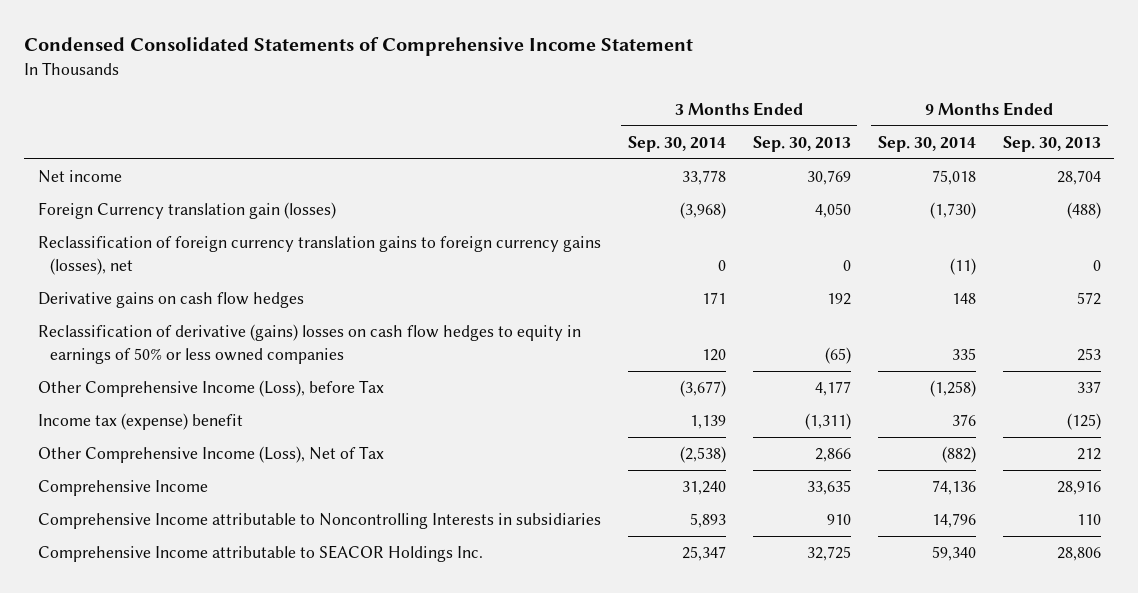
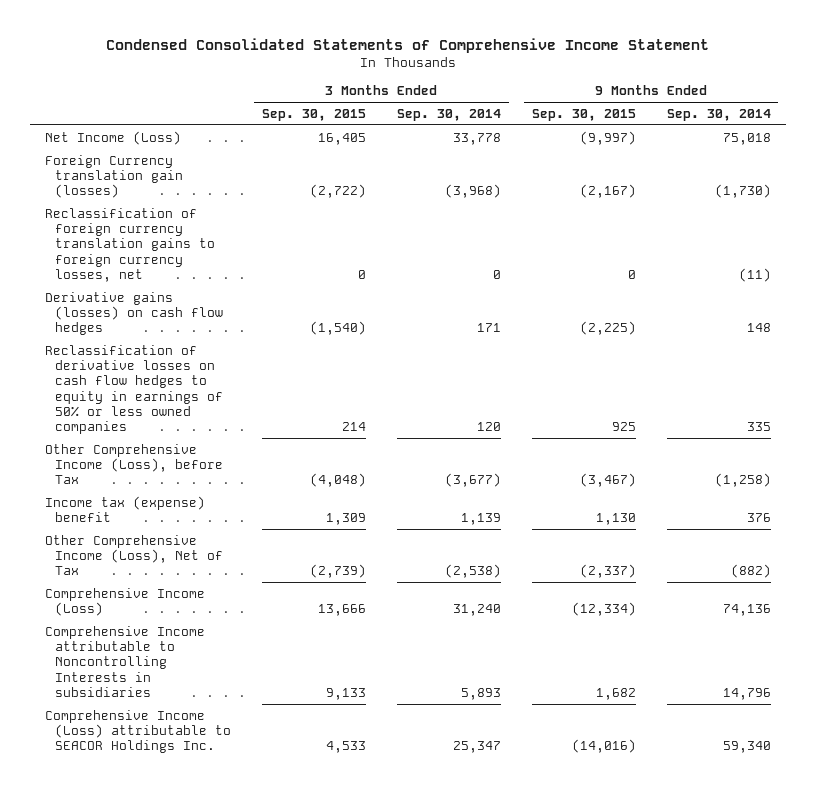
- | 3 Months Ended Sep. 30, 2014 | 3 Months Ended Sep. 30, 2013 | 9 Months Ended Sep. 30, 2014 | 9 Months Ended Sep. 30, 2013
+ | 3 Months Ended Sep. 30, 2015 | 3 Months Ended Sep. 30, 2014 | 9 Months Ended Sep. 30, 2015 | 9 Months Ended Sep. 30, 2014
- Net income | 33,778 | 30,769 | 75,018 | 28,704
+ Net Income (Loss) | 16,405 | 33,778 | (9,997) | 75,018
- Reclassification of foreign currency translation gains to foreign currency gains (losses), net | 0 | 0 | (11) | 0
- Derivative gains on cash flow hedges | 171 | 192 | 148 | 572
- Reclassification of derivative (gains) losses on cash flow hedges to equity in earnings of 50% or less owned companies | 120 | (65) | 335 | 253
+ Reclassification of foreign currency translation gains to foreign currency losses, net | 0 | 0 | 0 | (11)
+ Derivative gains (losses) on cash flow hedges | (1,540) | 171 | (2,225) | 148
+ Reclassification of derivative losses on cash flow hedges to equity in earnings of 50% or less owned companies | 214 | 120 | 925 | 335
- Comprehensive Income | 31,240 | 33,635 | 74,136 | 28,916
+ Comprehensive Income (Loss) | 13,666 | 31,240 | (12,334) | 74,136
- Comprehensive Income attributable to SEACOR Holdings Inc. | 25,347 | 32,725 | 59,340 | 28,806
+ Comprehensive Income (Loss) attributable to SEACOR Holdings Inc. | 4,533 | 25,347 | (14,016) | 59,340

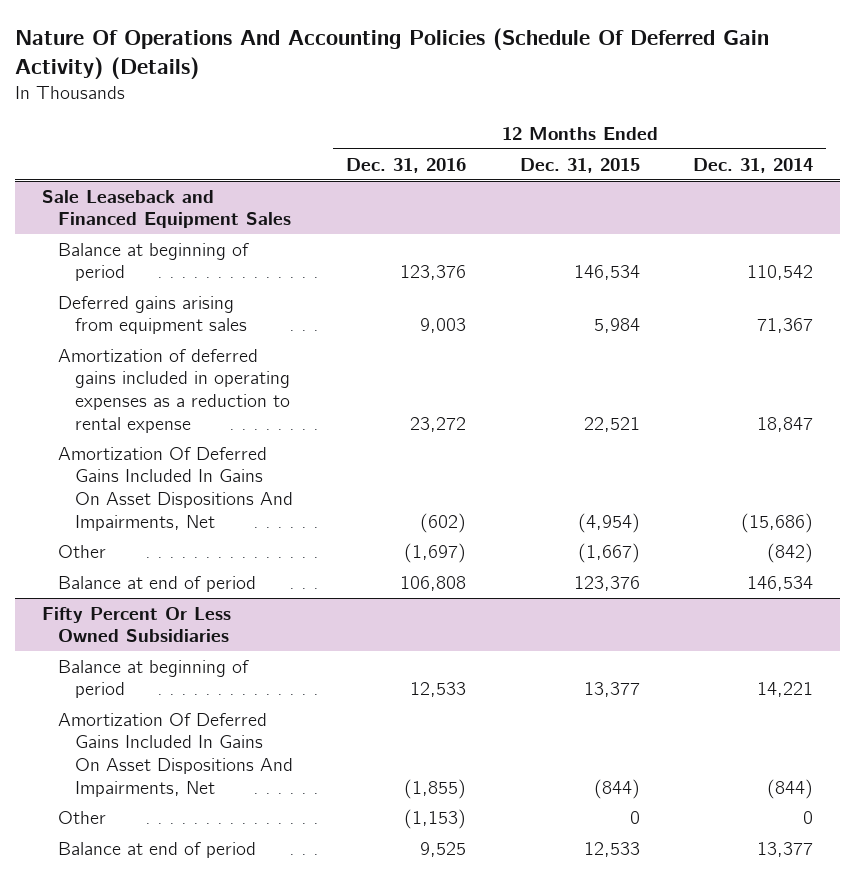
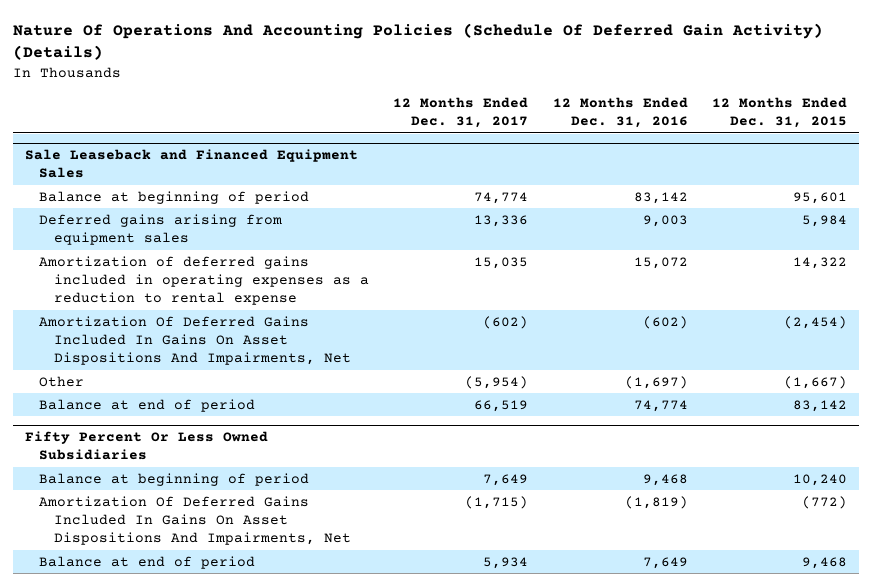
- | 12 Months Ended Dec. 31, 2016 | 12 Months Ended Dec. 31, 2015 | 12 Months Ended Dec. 31, 2014
+ | 12 Months Ended Dec. 31, 2017 | 12 Months Ended Dec. 31, 2016 | 12 Months Ended Dec. 31, 2015
@ Sale Leaseback and Financed Equipment Sales
- Balance at beginning of period | 123,376 | 146,534 | 110,542
+ Balance at beginning of period | 74,774 | 83,142 | 95,601
- Amortization of deferred gains included in operating expenses as a reduction to rental expense | 23,272 | 22,521 | 18,847
- Amortization Of Deferred Gains Included In Gains On Asset Dispositions And Impairments, Net | (602) | (4,954) | (15,686)
+ Amortization of deferred gains included in operating expenses as a reduction to rental expense | 15,035 | 15,072 | 14,322
+ Amortization Of Deferred Gains Included In Gains On Asset Dispositions And Impairments, Net | (602) | (602) | (2,454)
- Balance at end of period | 106,808 | 123,376 | 146,534
+ Balance at end of period | 66,519 | 74,774 | 83,142
@ Fifty Percent Or Less Owned Subsidiaries
- Balance at beginning of period | 12,533 | 13,377 | 14,221
- Amortization Of Deferred Gains Included In Gains On Asset Dispositions And Impairments, Net | (1,855) | (844) | (844)
- Other | (1,153) | 0 | 0
- Balance at end of period | 9,525 | 12,533 | 13,377
+ Balance at beginning of period | 7,649 | 9,468 | 10,240
+ Amortization Of Deferred Gains Included In Gains On Asset Dispositions And Impairments, Net | (1,715) | (1,819) | (772)
+ Balance at end of period | 5,934 | 7,649 | 9,468

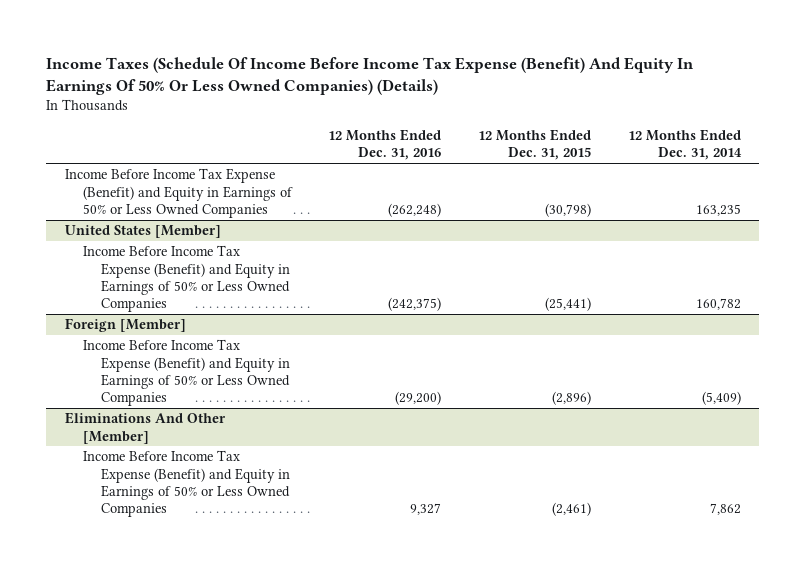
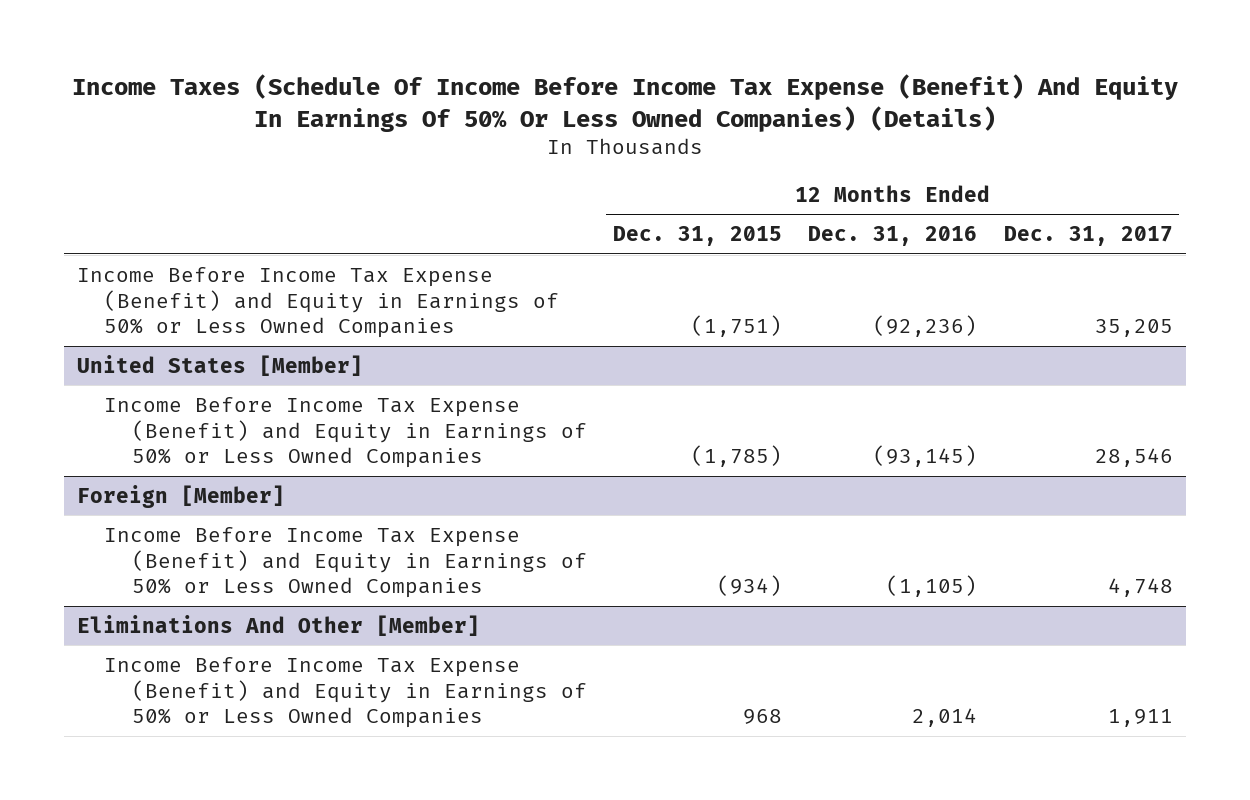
- | 12 Months Ended Dec. 31, 2016 | 12 Months Ended Dec. 31, 2015 | 12 Months Ended Dec. 31, 2014
+ | 12 Months Ended Dec. 31, 2015 | 12 Months Ended Dec. 31, 2016 | 12 Months Ended Dec. 31, 2017
- Income Before Income Tax Expense (Benefit) and Equity in Earnings of 50% or Less Owned Companies | (262,248) | (30,798) | 163,235
+ Income Before Income Tax Expense (Benefit) and Equity in Earnings of 50% or Less Owned Companies | (1,751) | (92,236) | 35,205
@ United States [Member]
- Income Before Income Tax Expense (Benefit) and Equity in Earnings of 50% or Less Owned Companies | (242,375) | (25,441) | 160,782
+ Income Before Income Tax Expense (Benefit) and Equity in Earnings of 50% or Less Owned Companies | (1,785) | (93,145) | 28,546
@ Foreign [Member]
- Income Before Income Tax Expense (Benefit) and Equity in Earnings of 50% or Less Owned Companies | (29,200) | (2,896) | (5,409)
+ Income Before Income Tax Expense (Benefit) and Equity in Earnings of 50% or Less Owned Companies | (934) | (1,105) | 4,748
@ Eliminations And Other [Member]
- Income Before Income Tax Expense (Benefit) and Equity in Earnings of 50% or Less Owned Companies | 9,327 | (2,461) | 7,862
+ Income Before Income Tax Expense (Benefit) and Equity in Earnings of 50% or Less Owned Companies | 968 | 2,014 | 1,911

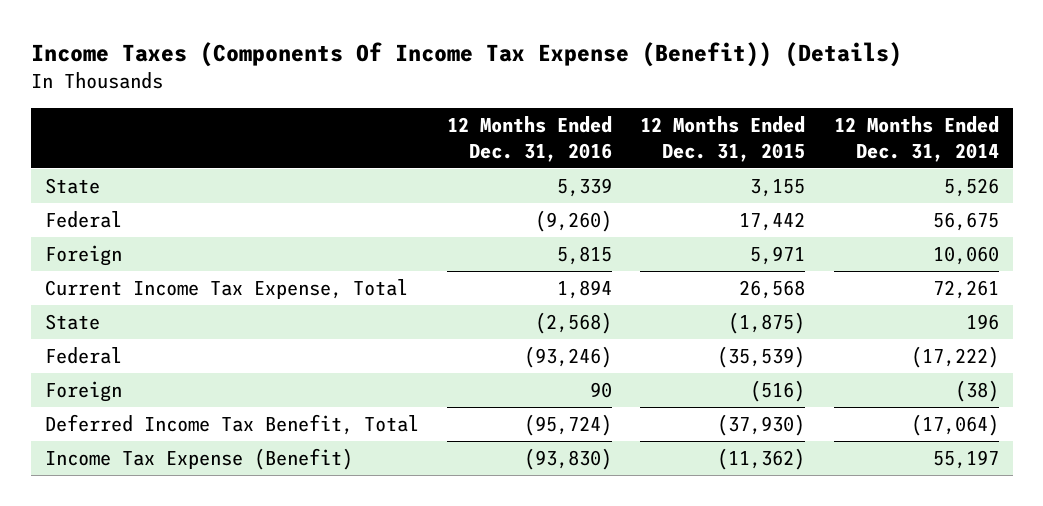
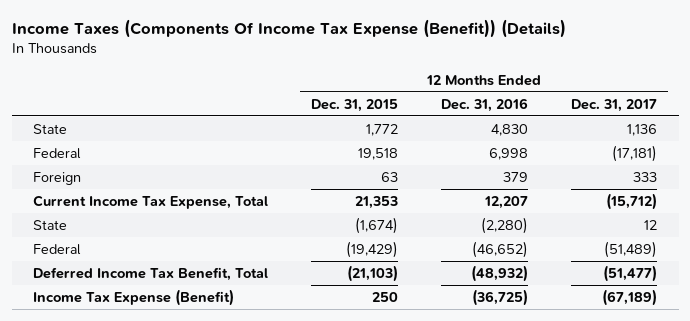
- | 12 Months Ended Dec. 31, 2016 | 12 Months Ended Dec. 31, 2015 | 12 Months Ended Dec. 31, 2014
+ | 12 Months Ended Dec. 31, 2015 | 12 Months Ended Dec. 31, 2016 | 12 Months Ended Dec. 31, 2017
- State | 5,339 | 3,155 | 5,526
- Federal | (9,260) | 17,442 | 56,675
- Foreign | 5,815 | 5,971 | 10,060
- Current Income Tax Expense, Total | 1,894 | 26,568 | 72,261
- State | (2,568) | (1,875) | 196
- Federal | (93,246) | (35,539) | (17,222)
- Foreign | 90 | (516) | (38)
- Deferred Income Tax Benefit, Total | (95,724) | (37,930) | (17,064)
- Income Tax Expense (Benefit) | (93,830) | (11,362) | 55,197
+ State | 1,772 | 4,830 | 1,136
+ Federal | 19,518 | 6,998 | (17,181)
+ Foreign | 63 | 379 | 333
+ Current Income Tax Expense, Total | 21,353 | 12,207 | (15,712)
+ State | (1,674) | (2,280) | 12
+ Federal | (19,429) | (46,652) | (51,489)
+ Deferred Income Tax Benefit, Total | (21,103) | (48,932) | (51,477)
+ Income Tax Expense (Benefit) | 250 | (36,725) | (67,189)

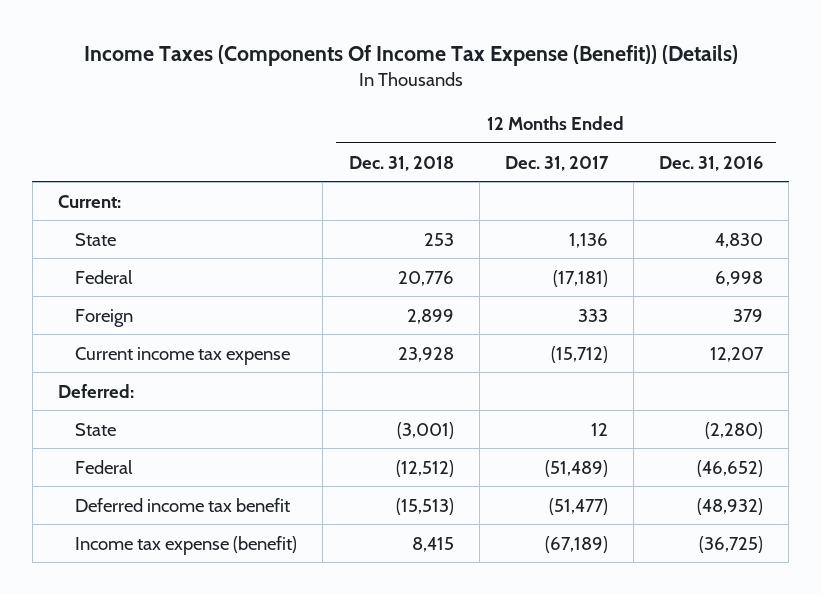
- | 12 Months Ended Dec. 31, 2015 | 12 Months Ended Dec. 31, 2016 | 12 Months Ended Dec. 31, 2017
+ | 12 Months Ended Dec. 31, 2018 | 12 Months Ended Dec. 31, 2017 | 12 Months Ended Dec. 31, 2016
+ Current:
- Current Income Tax Expense, Total | 21,353 | 12,207 | (15,712)
+ Current income tax expense | 23,928 | (15,712) | 12,207
+ Deferred:
- Deferred Income Tax Benefit, Total | (21,103) | (48,932) | (51,477)
- Income Tax Expense (Benefit) | 250 | (36,725) | (67,189)
+ Deferred income tax benefit | (15,513) | (51,477) | (48,932)
+ Income tax expense (benefit) | 8,415 | (67,189) | (36,725)

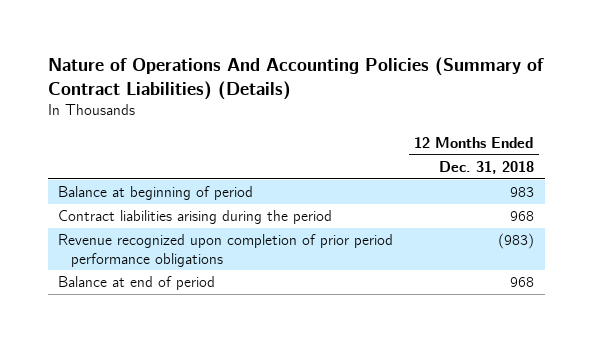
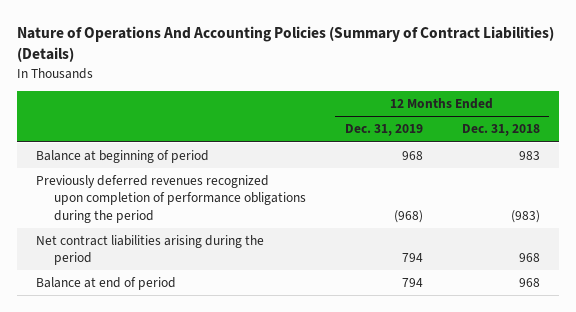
- | 12 Months Ended Dec. 31, 2018
+ | 12 Months Ended Dec. 31, 2019 | 12 Months Ended Dec. 31, 2018
- Contract liabilities arising during the period | 968
- Revenue recognized upon completion of prior period performance obligations | (983)
+ Previously deferred revenues recognized upon completion of performance obligations during the period | (968) | (983)
+ Net contract liabilities arising during the period | 794 | 968

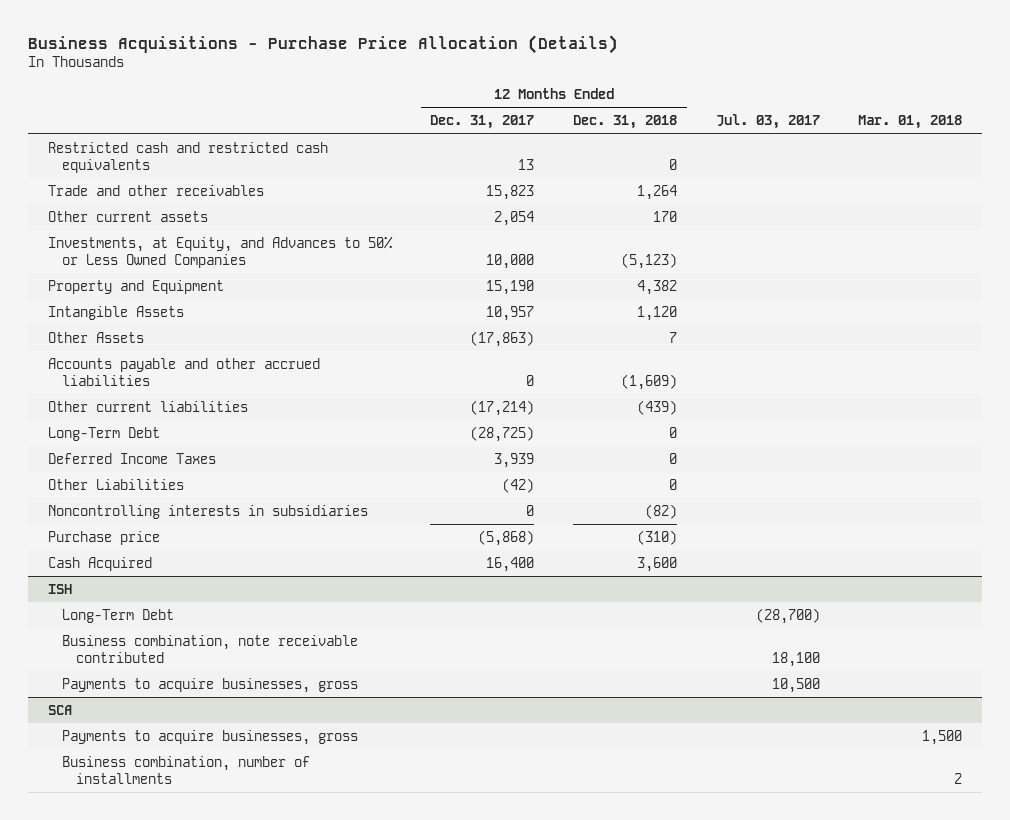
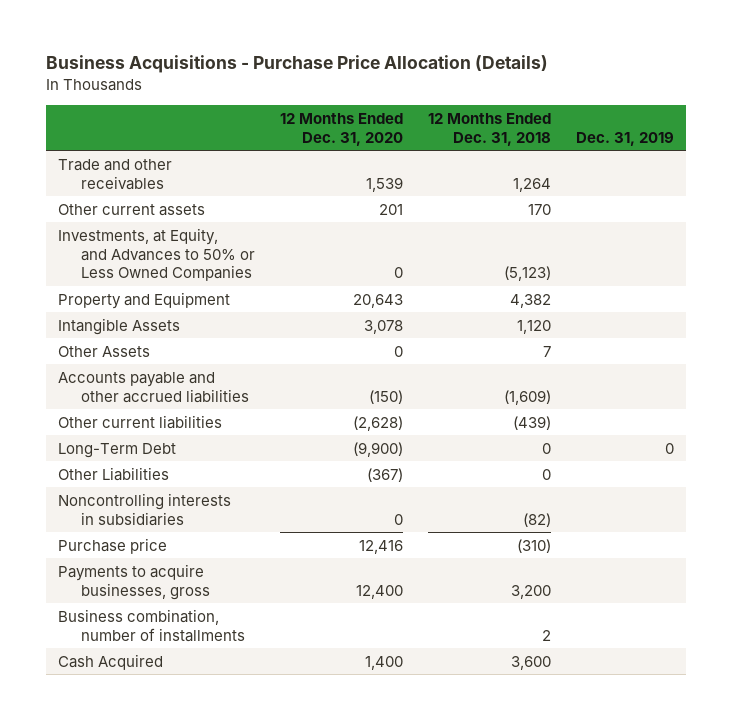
- | 12 Months Ended Dec. 31, 2017 | 12 Months Ended Dec. 31, 2018 | Jul. 03, 2017 | Mar. 01, 2018
+ | 12 Months Ended Dec. 31, 2020 | 12 Months Ended Dec. 31, 2018 | Dec. 31, 2019
- Restricted cash and restricted cash equivalents | 13 | 0 | |
- Deferred Income Taxes | 3,939 | 0 | |
+ Payments to acquire businesses, gross | 12,400 | 3,200 |
+ Business combination, number of installments | | 2 |
- ISH
- Long-Term Debt | | | (28,700) |
- Business combination, note receivable contributed | | | 18,100 |
- Payments to acquire businesses, gross | | | 10,500 |
- SCA
- Payments to acquire businesses, gross | | | | 1,500
- Business combination, number of installments | | | | 2

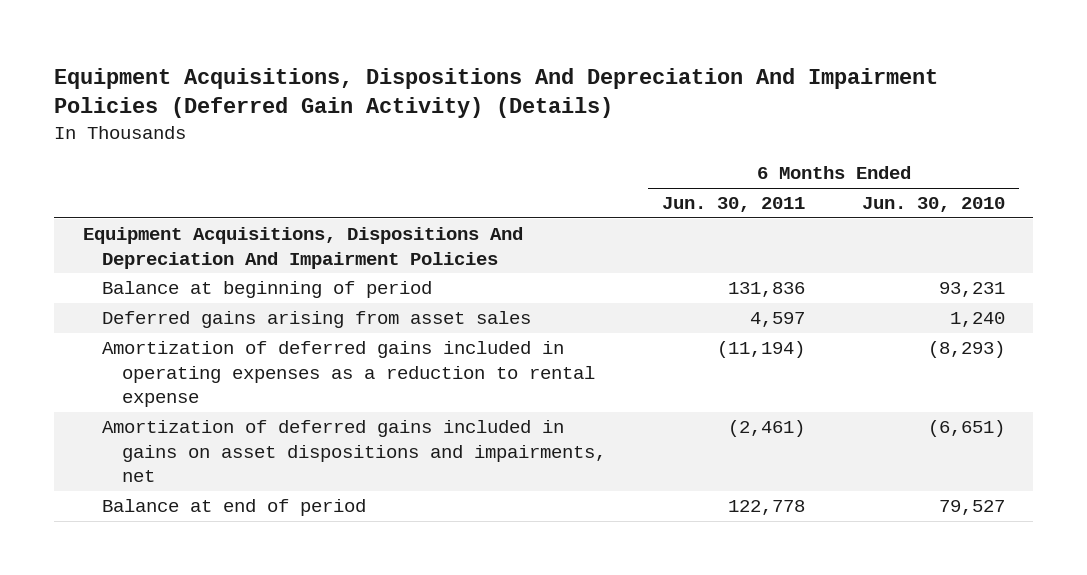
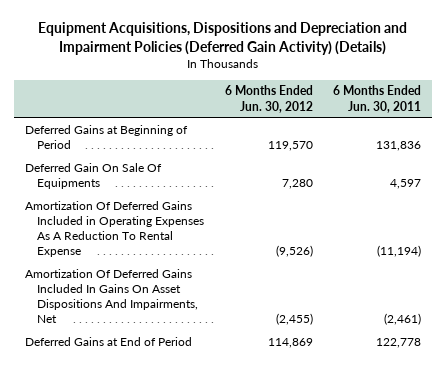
- Equipment Acquisitions, Dispositions And Depreciation And Impairment Policies (Deferred Gain Activity) (Details)
+ Equipment Acquisitions, Dispositions and Depreciation and Impairment Policies (Deferred Gain Activity) (Details)
- | 6 Months Ended Jun. 30, 2011 | 6 Months Ended Jun. 30, 2010
+ | 6 Months Ended Jun. 30, 2012 | 6 Months Ended Jun. 30, 2011
- Equipment Acquisitions, Dispositions And Depreciation And Impairment Policies
- Balance at beginning of period | 131,836 | 93,231
- Deferred gains arising from asset sales | 4,597 | 1,240
- Amortization of deferred gains included in operating expenses as a reduction to rental expense | (11,194) | (8,293)
- Amortization of deferred gains included in gains on asset dispositions and impairments, net | (2,461) | (6,651)
- Balance at end of period | 122,778 | 79,527
+ Deferred Gains at Beginning of Period | 119,570 | 131,836
+ Deferred Gain On Sale Of Equipments | 7,280 | 4,597
+ Amortization Of Deferred Gains Included in Operating Expenses As A Reduction To Rental Expense | (9,526) | (11,194)
+ Amortization Of Deferred Gains Included In Gains On Asset Dispositions And Impairments, Net | (2,455) | (2,461)
+ Deferred Gains at End of Period | 114,869 | 122,778

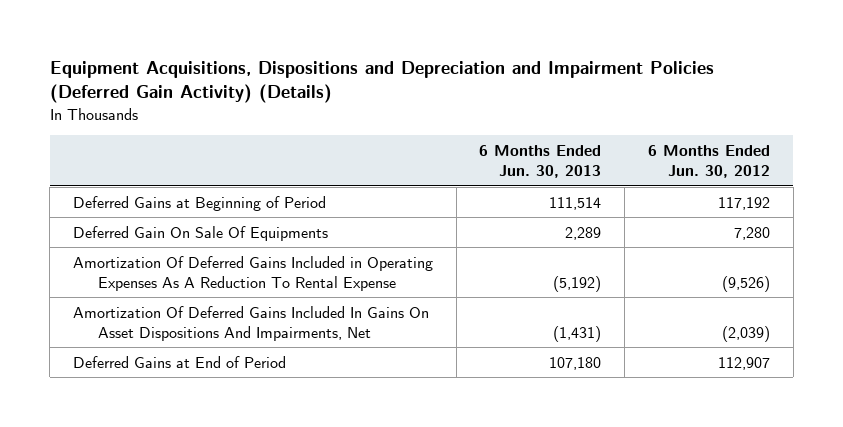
- | 6 Months Ended Jun. 30, 2012 | 6 Months Ended Jun. 30, 2011
+ | 6 Months Ended Jun. 30, 2013 | 6 Months Ended Jun. 30, 2012
- Deferred Gains at Beginning of Period | 119,570 | 131,836
+ Deferred Gains at Beginning of Period | 111,514 | 117,192
- Amortization Of Deferred Gains Included In Gains On Asset Dispositions And Impairments, Net | (2,455) | (2,461)
- Deferred Gains at End of Period | 114,869 | 122,778
+ Amortization Of Deferred Gains Included In Gains On Asset Dispositions And Impairments, Net | (1,431) | (2,039)
+ Deferred Gains at End of Period | 107,180 | 112,907

